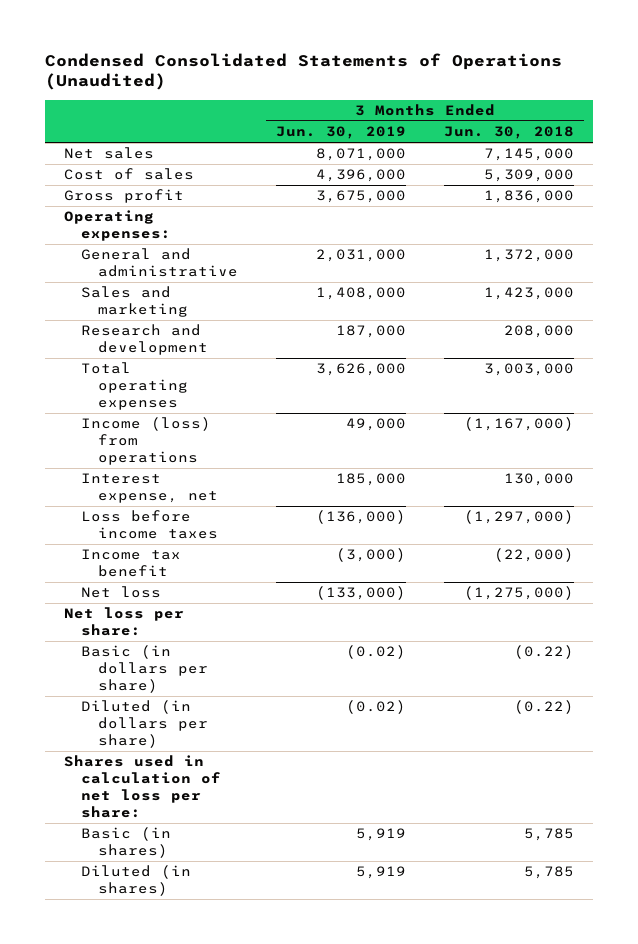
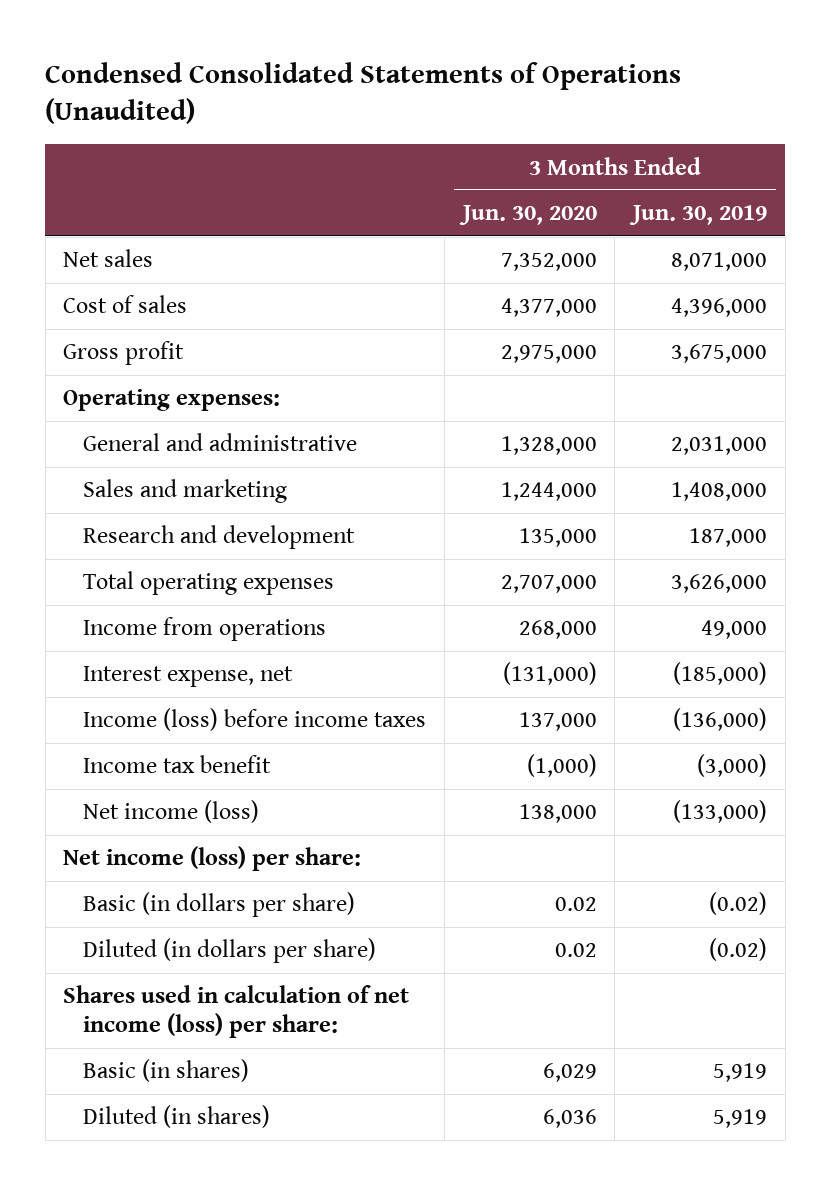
- | 3 Months Ended Jun. 30, 2019 | 3 Months Ended Jun. 30, 2018
+ | 3 Months Ended Jun. 30, 2020 | 3 Months Ended Jun. 30, 2019
- Income (loss) from operations | 49,000 | (1,167,000)
- Interest expense, net | 185,000 | 130,000
- Loss before income taxes | (136,000) | (1,297,000)
+ Income from operations | 268,000 | 49,000
+ Interest expense, net | (131,000) | (185,000)
+ Income (loss) before income taxes | 137,000 | (136,000)
- Net loss | (133,000) | (1,275,000)
- Net loss per share:
+ Net income (loss) | 138,000 | (133,000)
+ Net income (loss) per share:
- Shares used in calculation of net loss per share:
+ Shares used in calculation of net income (loss) per share:

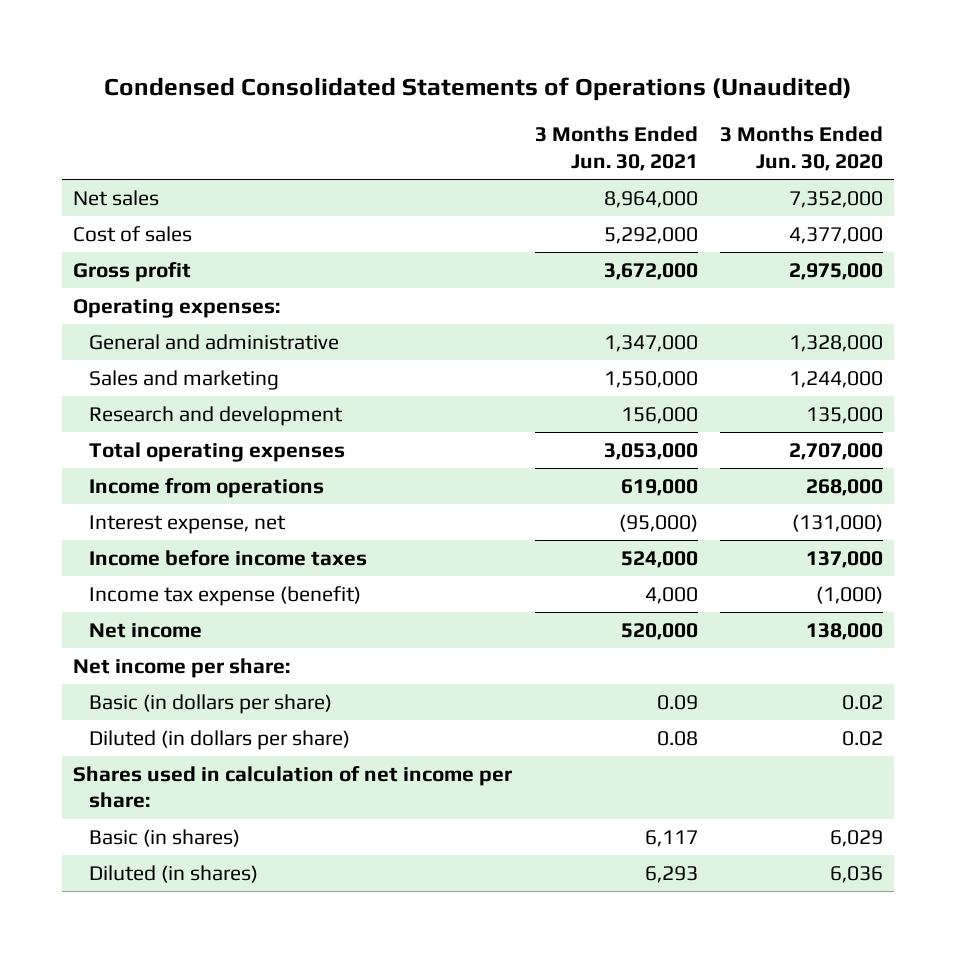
- | 3 Months Ended Jun. 30, 2020 | 3 Months Ended Jun. 30, 2019
+ | 3 Months Ended Jun. 30, 2021 | 3 Months Ended Jun. 30, 2020
- Income (loss) before income taxes | 137,000 | (136,000)
- Income tax benefit | (1,000) | (3,000)
- Net income (loss) | 138,000 | (133,000)
- Net income (loss) per share:
+ Income before income taxes | 524,000 | 137,000
+ Income tax expense (benefit) | 4,000 | (1,000)
+ Net income | 520,000 | 138,000
+ Net income per share:
- Shares used in calculation of net income (loss) per share:
+ Shares used in calculation of net income per share:

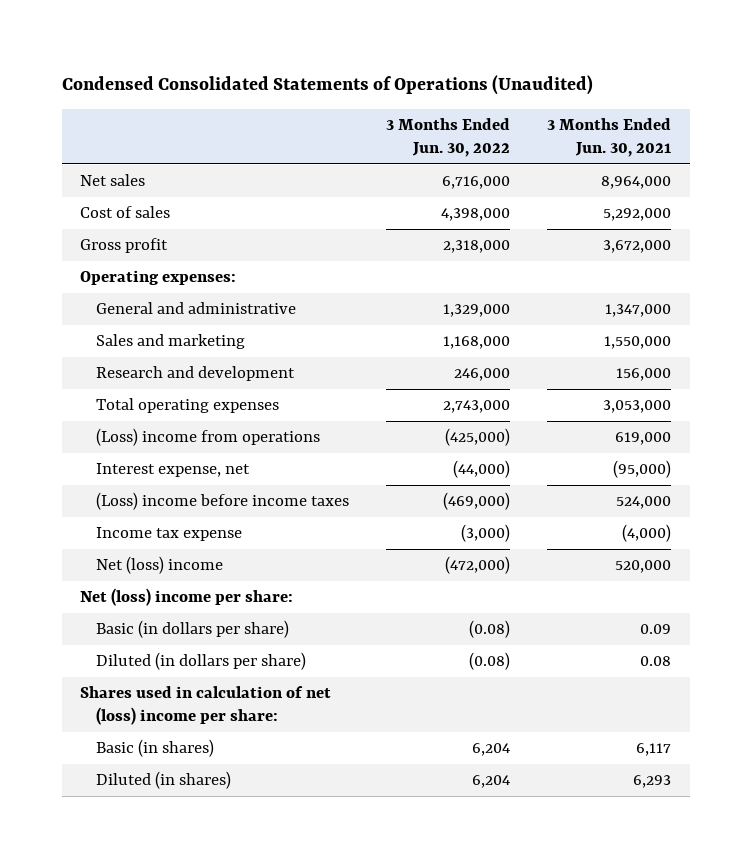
- | 3 Months Ended Jun. 30, 2021 | 3 Months Ended Jun. 30, 2020
+ | 3 Months Ended Jun. 30, 2022 | 3 Months Ended Jun. 30, 2021
- Income from operations | 619,000 | 268,000
+ (Loss) income from operations | (425,000) | 619,000
- Income before income taxes | 524,000 | 137,000
- Income tax expense (benefit) | 4,000 | (1,000)
- Net income | 520,000 | 138,000
- Net income per share:
+ (Loss) income before income taxes | (469,000) | 524,000
+ Income tax expense | (3,000) | (4,000)
+ Net (loss) income | (472,000) | 520,000
+ Net (loss) income per share:
- Shares used in calculation of net income per share:
+ Shares used in calculation of net (loss) income per share:

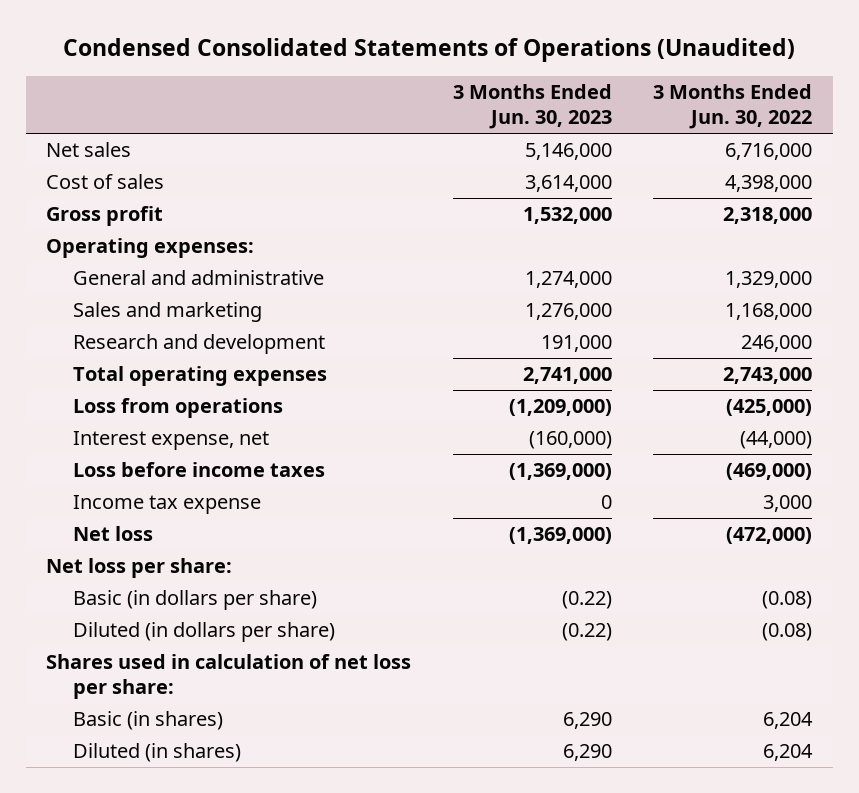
- | 3 Months Ended Jun. 30, 2022 | 3 Months Ended Jun. 30, 2021
+ | 3 Months Ended Jun. 30, 2023 | 3 Months Ended Jun. 30, 2022
- (Loss) income from operations | (425,000) | 619,000
+ Loss from operations | (1,209,000) | (425,000)
- (Loss) income before income taxes | (469,000) | 524,000
- Income tax expense | (3,000) | (4,000)
- Net (loss) income | (472,000) | 520,000
- Net (loss) income per share:
+ Loss before income taxes | (1,369,000) | (469,000)
+ Income tax expense | 0 | 3,000
+ Net loss | (1,369,000) | (472,000)
+ Net loss per share:
- Shares used in calculation of net (loss) income per share:
+ Shares used in calculation of net loss per share:

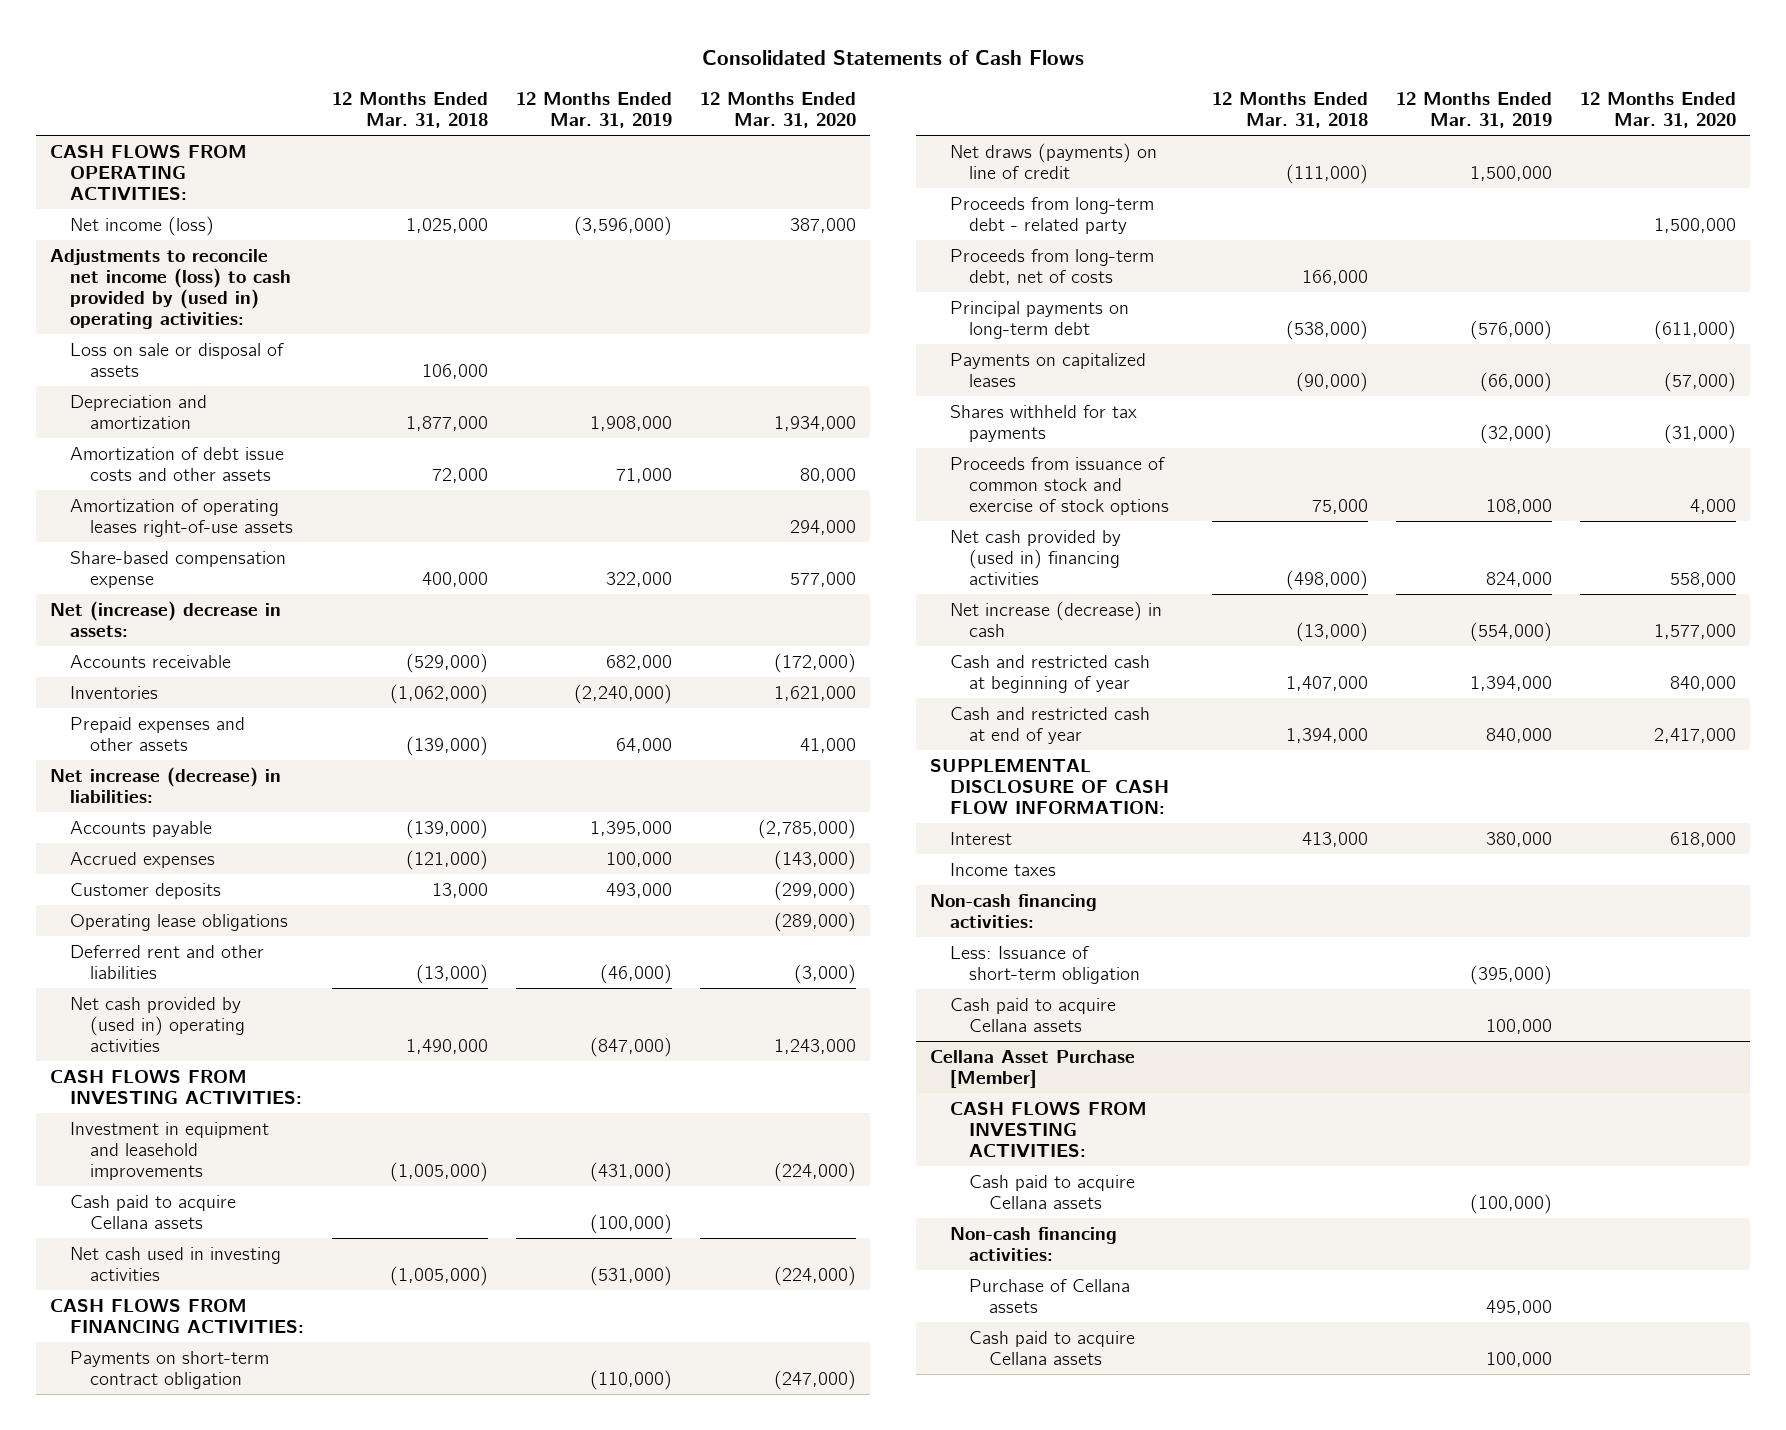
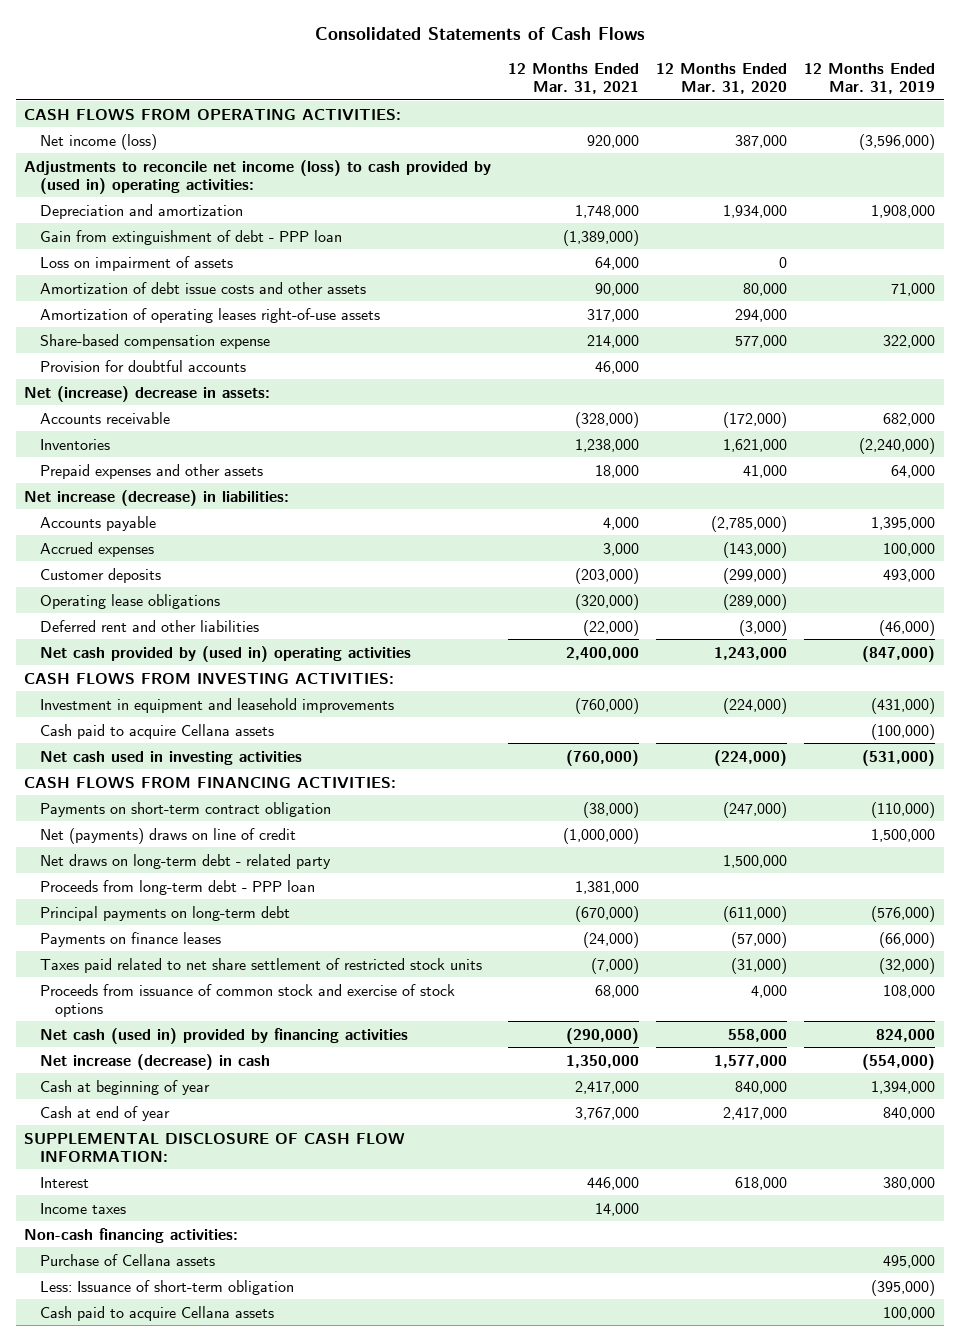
- | 12 Months Ended Mar. 31, 2018 | 12 Months Ended Mar. 31, 2019 | 12 Months Ended Mar. 31, 2020
+ | 12 Months Ended Mar. 31, 2021 | 12 Months Ended Mar. 31, 2020 | 12 Months Ended Mar. 31, 2019
- Loss on sale or disposal of assets | 106,000 | |
+ Gain from extinguishment of debt - PPP loan | (1,389,000) | |
+ Loss on impairment of assets | 64,000 | 0 |
+ Provision for doubtful accounts | 46,000 | |
- Net draws (payments) on line of credit | (111,000) | 1,500,000 |
- Proceeds from long-term debt - related party | | | 1,500,000
- Proceeds from long-term debt, net of costs | 166,000 | |
+ Net (payments) draws on line of credit | (1,000,000) | | 1,500,000
+ Net draws on long-term debt - related party | | 1,500,000 |
+ Proceeds from long-term debt - PPP loan | 1,381,000 | |
- Payments on capitalized leases | (90,000) | (66,000) | (57,000)
- Shares withheld for tax payments | | (32,000) | (31,000)
+ Payments on finance leases | (24,000) | (57,000) | (66,000)
+ Taxes paid related to net share settlement of restricted stock units | (7,000) | (31,000) | (32,000)
- Net cash provided by (used in) financing activities | (498,000) | 824,000 | 558,000
+ Net cash (used in) provided by financing activities | (290,000) | 558,000 | 824,000
- Cash and restricted cash at beginning of year | 1,407,000 | 1,394,000 | 840,000
- Cash and restricted cash at end of year | 1,394,000 | 840,000 | 2,417,000
+ Cash at beginning of year | 2,417,000 | 840,000 | 1,394,000
+ Cash at end of year | 3,767,000 | 2,417,000 | 840,000
- Cash paid to acquire Cellana assets | | 100,000 |
- Cellana Asset Purchase [Member]
- CASH FLOWS FROM INVESTING ACTIVITIES:
- Cash paid to acquire Cellana assets | | (100,000) |
- Non-cash financing activities:
moved down: Less: Issuance of short-term obligation | | | (395,000)

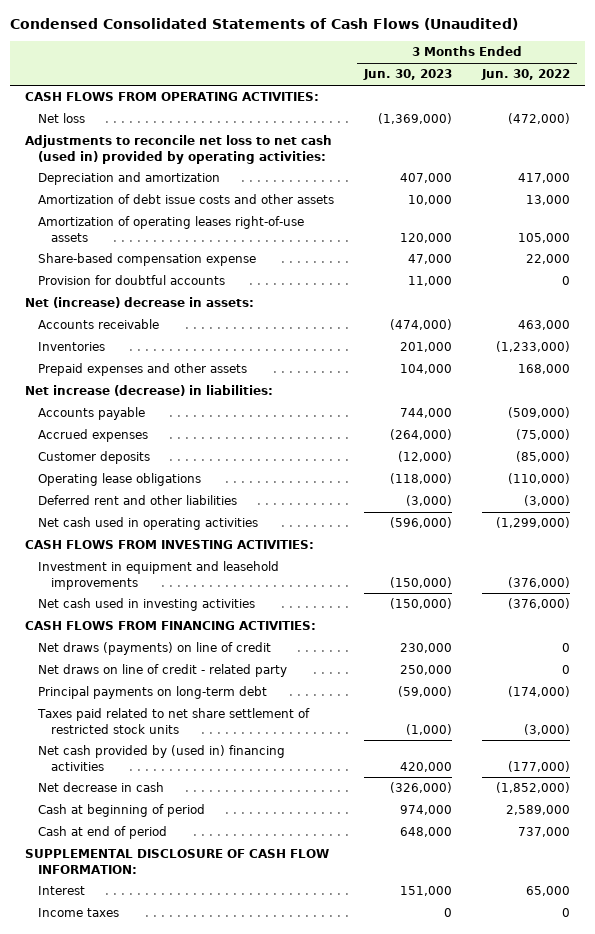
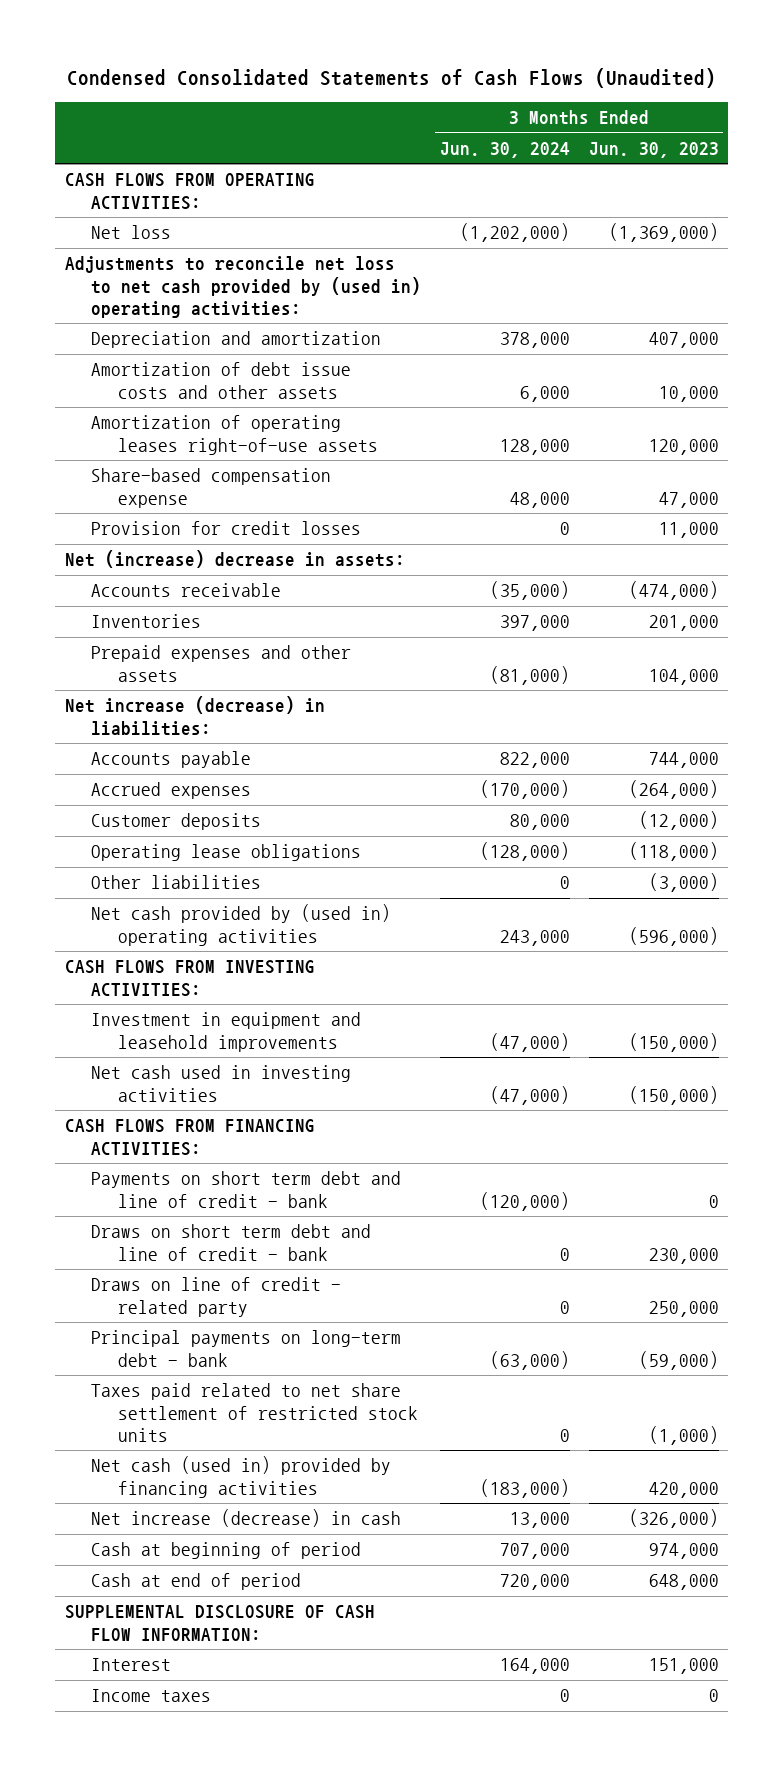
- | 3 Months Ended Jun. 30, 2023 | 3 Months Ended Jun. 30, 2022
+ | 3 Months Ended Jun. 30, 2024 | 3 Months Ended Jun. 30, 2023
- Adjustments to reconcile net loss to net cash (used in) provided by operating activities:
+ Adjustments to reconcile net loss to net cash provided by (used in) operating activities:
- Provision for doubtful accounts | 11,000 | 0
+ Provision for credit losses | 0 | 11,000
- Deferred rent and other liabilities | (3,000) | (3,000)
- Net cash used in operating activities | (596,000) | (1,299,000)
+ Other liabilities | 0 | (3,000)
+ Net cash provided by (used in) operating activities | 243,000 | (596,000)
- Net draws (payments) on line of credit | 230,000 | 0
- Net draws on line of credit - related party | 250,000 | 0
- Principal payments on long-term debt | (59,000) | (174,000)
+ Payments on short term debt and line of credit - bank | (120,000) | 0
+ Draws on short term debt and line of credit - bank | 0 | 230,000
+ Draws on line of credit - related party | 0 | 250,000
+ Principal payments on long-term debt - bank | (63,000) | (59,000)
- Net cash provided by (used in) financing activities | 420,000 | (177,000)
- Net decrease in cash | (326,000) | (1,852,000)
+ Net cash (used in) provided by financing activities | (183,000) | 420,000
+ Net increase (decrease) in cash | 13,000 | (326,000)

